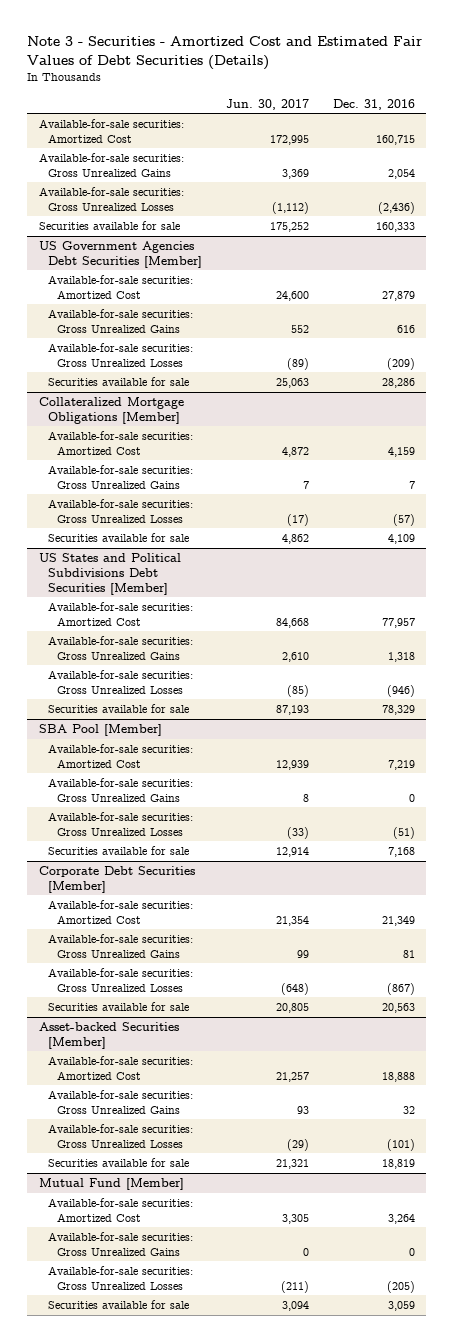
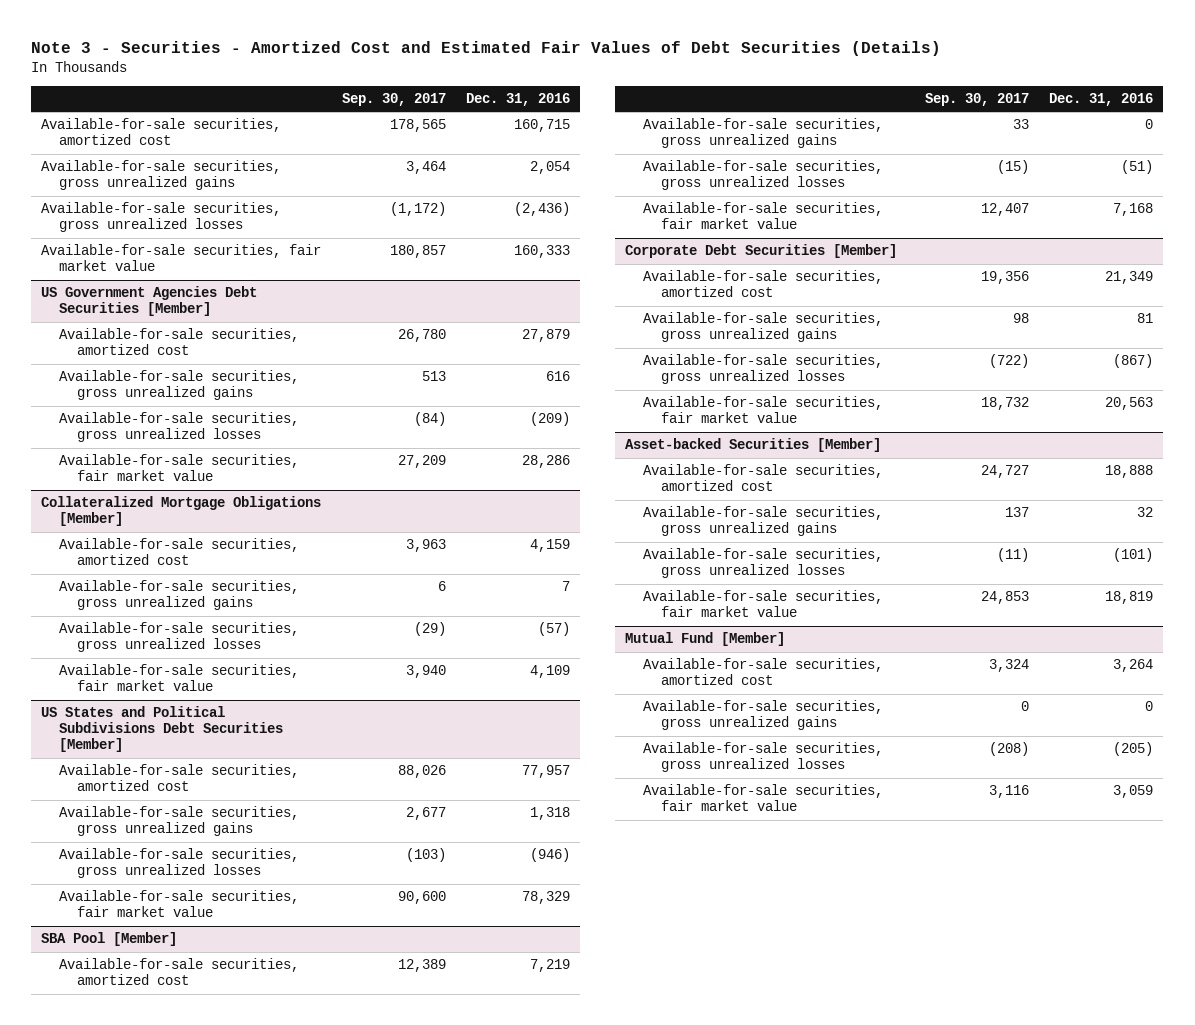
- | Jun. 30, 2017 | Dec. 31, 2016
+ | Sep. 30, 2017 | Dec. 31, 2016
- Available-for-sale securities: Amortized Cost | 172,995 | 160,715
- Available-for-sale securities: Gross Unrealized Gains | 3,369 | 2,054
- Available-for-sale securities: Gross Unrealized Losses | (1,112) | (2,436)
- Securities available for sale | 175,252 | 160,333
+ Available-for-sale securities, amortized cost | 178,565 | 160,715
+ Available-for-sale securities, gross unrealized gains | 3,464 | 2,054
+ Available-for-sale securities, gross unrealized losses | (1,172) | (2,436)
+ Available-for-sale securities, fair market value | 180,857 | 160,333
@ US Government Agencies Debt Securities [Member]
- Available-for-sale securities: Amortized Cost | 24,600 | 27,879
- Available-for-sale securities: Gross Unrealized Gains | 552 | 616
- Available-for-sale securities: Gross Unrealized Losses | (89) | (209)
- Securities available for sale | 25,063 | 28,286
+ Available-for-sale securities, amortized cost | 26,780 | 27,879
+ Available-for-sale securities, gross unrealized gains | 513 | 616
+ Available-for-sale securities, gross unrealized losses | (84) | (209)
+ Available-for-sale securities, fair market value | 27,209 | 28,286
@ Collateralized Mortgage Obligations [Member]
- Available-for-sale securities: Amortized Cost | 4,872 | 4,159
- Available-for-sale securities: Gross Unrealized Gains | 7 | 7
- Available-for-sale securities: Gross Unrealized Losses | (17) | (57)
- Securities available for sale | 4,862 | 4,109
+ Available-for-sale securities, amortized cost | 3,963 | 4,159
+ Available-for-sale securities, gross unrealized gains | 6 | 7
+ Available-for-sale securities, gross unrealized losses | (29) | (57)
+ Available-for-sale securities, fair market value | 3,940 | 4,109
@ US States and Political Subdivisions Debt Securities [Member]
- Available-for-sale securities: Amortized Cost | 84,668 | 77,957
- Available-for-sale securities: Gross Unrealized Gains | 2,610 | 1,318
- Available-for-sale securities: Gross Unrealized Losses | (85) | (946)
- Securities available for sale | 87,193 | 78,329
+ Available-for-sale securities, amortized cost | 88,026 | 77,957
+ Available-for-sale securities, gross unrealized gains | 2,677 | 1,318
+ Available-for-sale securities, gross unrealized losses | (103) | (946)
+ Available-for-sale securities, fair market value | 90,600 | 78,329
@ SBA Pool [Member]
- Available-for-sale securities: Amortized Cost | 12,939 | 7,219
- Available-for-sale securities: Gross Unrealized Gains | 8 | 0
- Available-for-sale securities: Gross Unrealized Losses | (33) | (51)
- Securities available for sale | 12,914 | 7,168
+ Available-for-sale securities, amortized cost | 12,389 | 7,219
+ Available-for-sale securities, gross unrealized gains | 33 | 0
+ Available-for-sale securities, gross unrealized losses | (15) | (51)
+ Available-for-sale securities, fair market value | 12,407 | 7,168
@ Corporate Debt Securities [Member]
- Available-for-sale securities: Amortized Cost | 21,354 | 21,349
- Available-for-sale securities: Gross Unrealized Gains | 99 | 81
- Available-for-sale securities: Gross Unrealized Losses | (648) | (867)
- Securities available for sale | 20,805 | 20,563
+ Available-for-sale securities, amortized cost | 19,356 | 21,349
+ Available-for-sale securities, gross unrealized gains | 98 | 81
+ Available-for-sale securities, gross unrealized losses | (722) | (867)
+ Available-for-sale securities, fair market value | 18,732 | 20,563
@ Asset-backed Securities [Member]
- Available-for-sale securities: Amortized Cost | 21,257 | 18,888
- Available-for-sale securities: Gross Unrealized Gains | 93 | 32
- Available-for-sale securities: Gross Unrealized Losses | (29) | (101)
- Securities available for sale | 21,321 | 18,819
+ Available-for-sale securities, amortized cost | 24,727 | 18,888
+ Available-for-sale securities, gross unrealized gains | 137 | 32
+ Available-for-sale securities, gross unrealized losses | (11) | (101)
+ Available-for-sale securities, fair market value | 24,853 | 18,819
@ Mutual Fund [Member]
- Available-for-sale securities: Amortized Cost | 3,305 | 3,264
- Available-for-sale securities: Gross Unrealized Gains | 0 | 0
- Available-for-sale securities: Gross Unrealized Losses | (211) | (205)
- Securities available for sale | 3,094 | 3,059
+ Available-for-sale securities, amortized cost | 3,324 | 3,264
+ Available-for-sale securities, gross unrealized gains | 0 | 0
+ Available-for-sale securities, gross unrealized losses | (208) | (205)
+ Available-for-sale securities, fair market value | 3,116 | 3,059

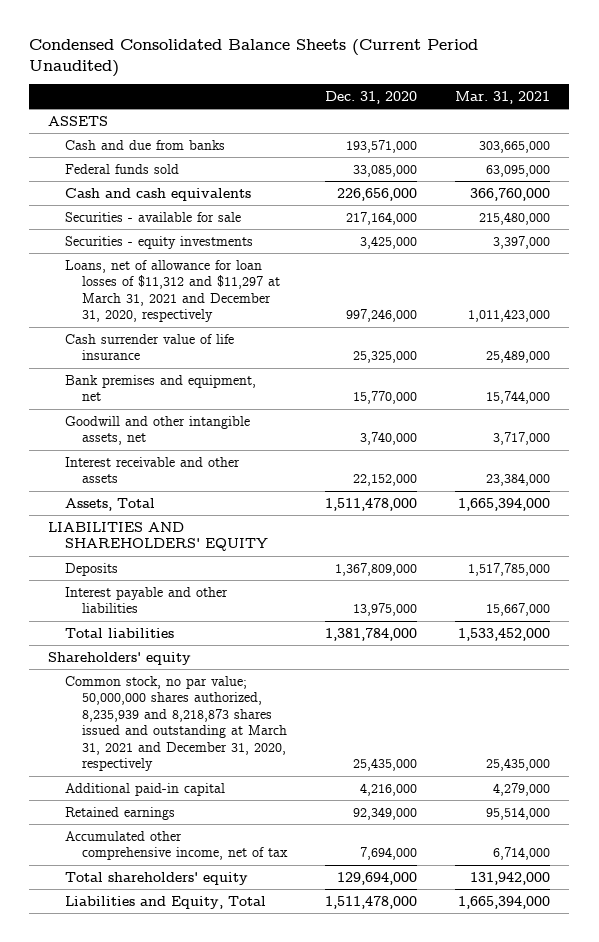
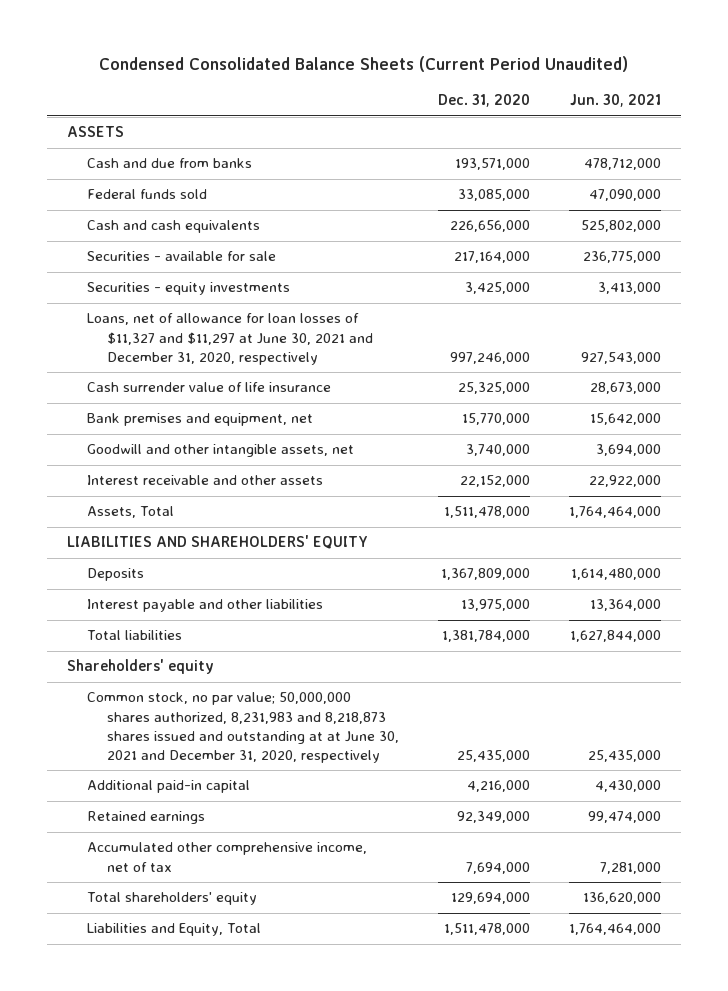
- | Dec. 31, 2020 | Mar. 31, 2021
+ | Dec. 31, 2020 | Jun. 30, 2021
- Loans, net of allowance for loan losses of $11,312 and $11,297 at March 31, 2021 and December 31, 2020, respectively | 997,246,000 | 1,011,423,000
+ Loans, net of allowance for loan losses of $11,327 and $11,297 at June 30, 2021 and December 31, 2020, respectively | 997,246,000 | 927,543,000
- Common stock, no par value; 50,000,000 shares authorized, 8,235,939 and 8,218,873 shares issued and outstanding at March 31, 2021 and December 31, 2020, respectively | 25,435,000 | 25,435,000
+ Common stock, no par value; 50,000,000 shares authorized, 8,231,983 and 8,218,873 shares issued and outstanding at at June 30, 2021 and December 31, 2020, respectively | 25,435,000 | 25,435,000

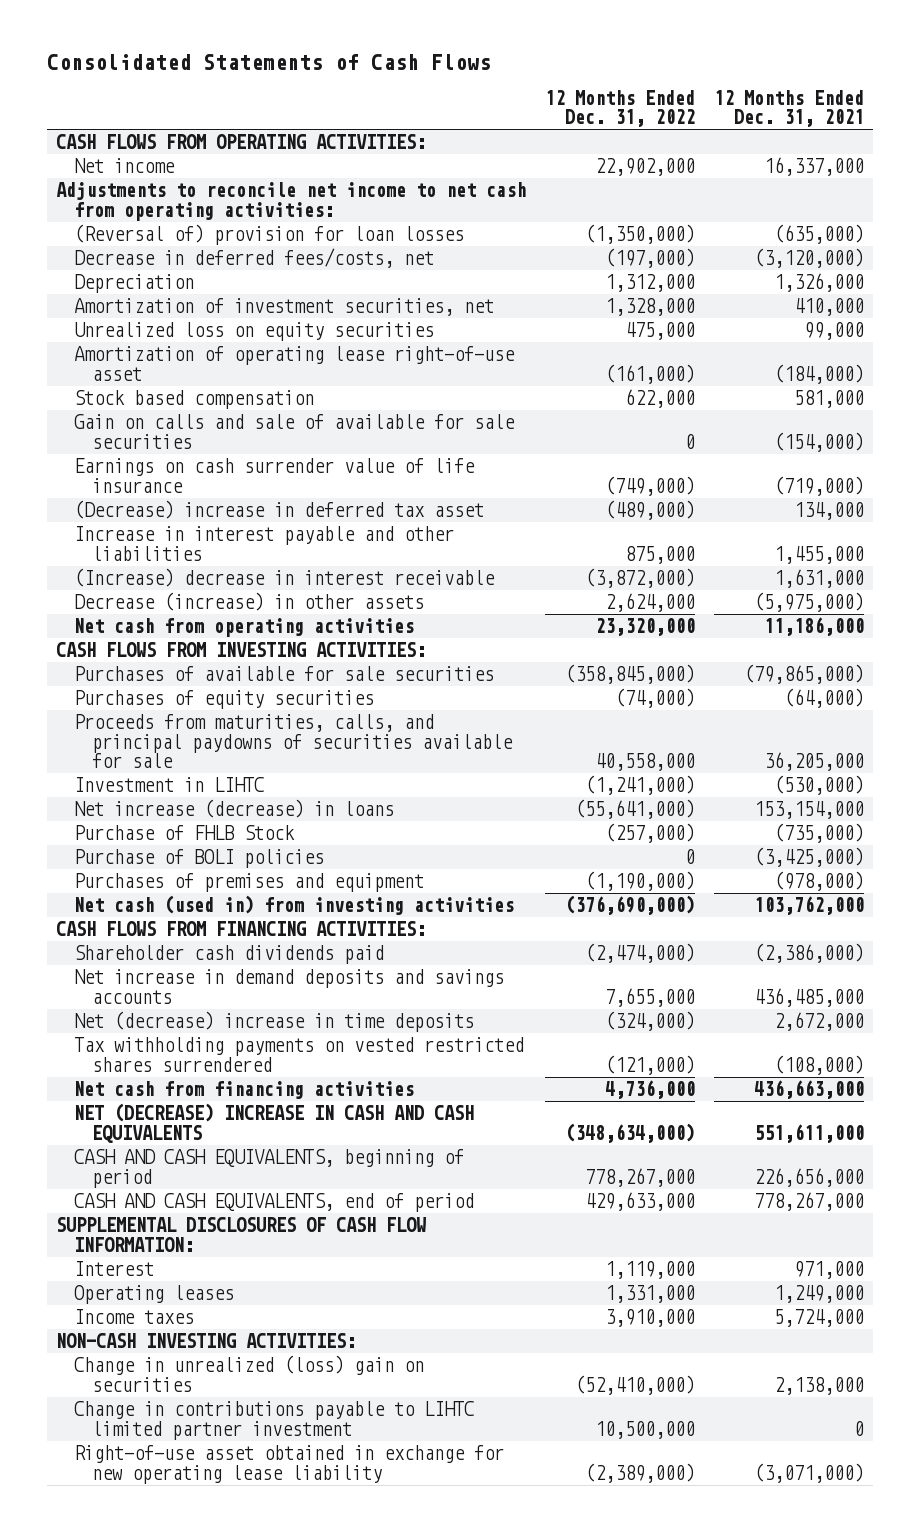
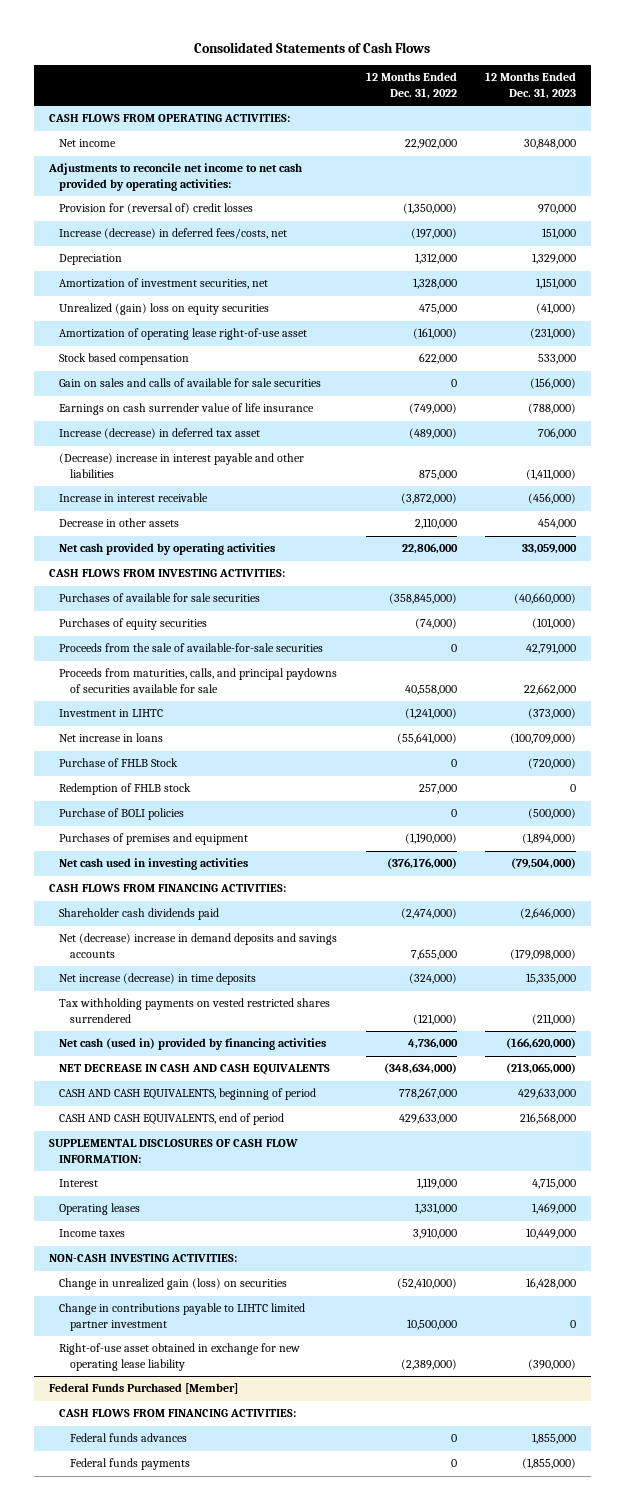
- | 12 Months Ended Dec. 31, 2022 | 12 Months Ended Dec. 31, 2021
+ | 12 Months Ended Dec. 31, 2022 | 12 Months Ended Dec. 31, 2023
- Adjustments to reconcile net income to net cash from operating activities:
- (Reversal of) provision for loan losses | (1,350,000) | (635,000)
- Decrease in deferred fees/costs, net | (197,000) | (3,120,000)
+ Adjustments to reconcile net income to net cash provided by operating activities:
+ Provision for (reversal of) credit losses | (1,350,000) | 970,000
+ Increase (decrease) in deferred fees/costs, net | (197,000) | 151,000
- Unrealized loss on equity securities | 475,000 | 99,000
+ Unrealized (gain) loss on equity securities | 475,000 | (41,000)
- Gain on calls and sale of available for sale securities | 0 | (154,000)
+ Gain on sales and calls of available for sale securities | 0 | (156,000)
- (Decrease) increase in deferred tax asset | (489,000) | 134,000
- Increase in interest payable and other liabilities | 875,000 | 1,455,000
- (Increase) decrease in interest receivable | (3,872,000) | 1,631,000
- Decrease (increase) in other assets | 2,624,000 | (5,975,000)
- Net cash from operating activities | 23,320,000 | 11,186,000
+ Increase (decrease) in deferred tax asset | (489,000) | 706,000
+ (Decrease) increase in interest payable and other liabilities | 875,000 | (1,411,000)
+ Increase in interest receivable | (3,872,000) | (456,000)
+ Decrease in other assets | 2,110,000 | 454,000
+ Net cash provided by operating activities | 22,806,000 | 33,059,000
+ Proceeds from the sale of available-for-sale securities | 0 | 42,791,000
- Net increase (decrease) in loans | (55,641,000) | 153,154,000
- Purchase of FHLB Stock | (257,000) | (735,000)
+ Net increase in loans | (55,641,000) | (100,709,000)
+ Purchase of FHLB Stock | 0 | (720,000)
+ Redemption of FHLB stock | 257,000 | 0
- Net cash (used in) from investing activities | (376,690,000) | 103,762,000
+ Net cash used in investing activities | (376,176,000) | (79,504,000)
- Net increase in demand deposits and savings accounts | 7,655,000 | 436,485,000
- Net (decrease) increase in time deposits | (324,000) | 2,672,000
+ Net (decrease) increase in demand deposits and savings accounts | 7,655,000 | (179,098,000)
+ Net increase (decrease) in time deposits | (324,000) | 15,335,000
- Net cash from financing activities | 4,736,000 | 436,663,000
- NET (DECREASE) INCREASE IN CASH AND CASH EQUIVALENTS | (348,634,000) | 551,611,000
+ Net cash (used in) provided by financing activities | 4,736,000 | (166,620,000)
+ NET DECREASE IN CASH AND CASH EQUIVALENTS | (348,634,000) | (213,065,000)
- Change in unrealized (loss) gain on securities | (52,410,000) | 2,138,000
+ Change in unrealized gain (loss) on securities | (52,410,000) | 16,428,000
+ Federal Funds Purchased [Member]
+ CASH FLOWS FROM FINANCING ACTIVITIES:
+ Federal funds advances | 0 | 1,855,000
+ Federal funds payments | 0 | (1,855,000)

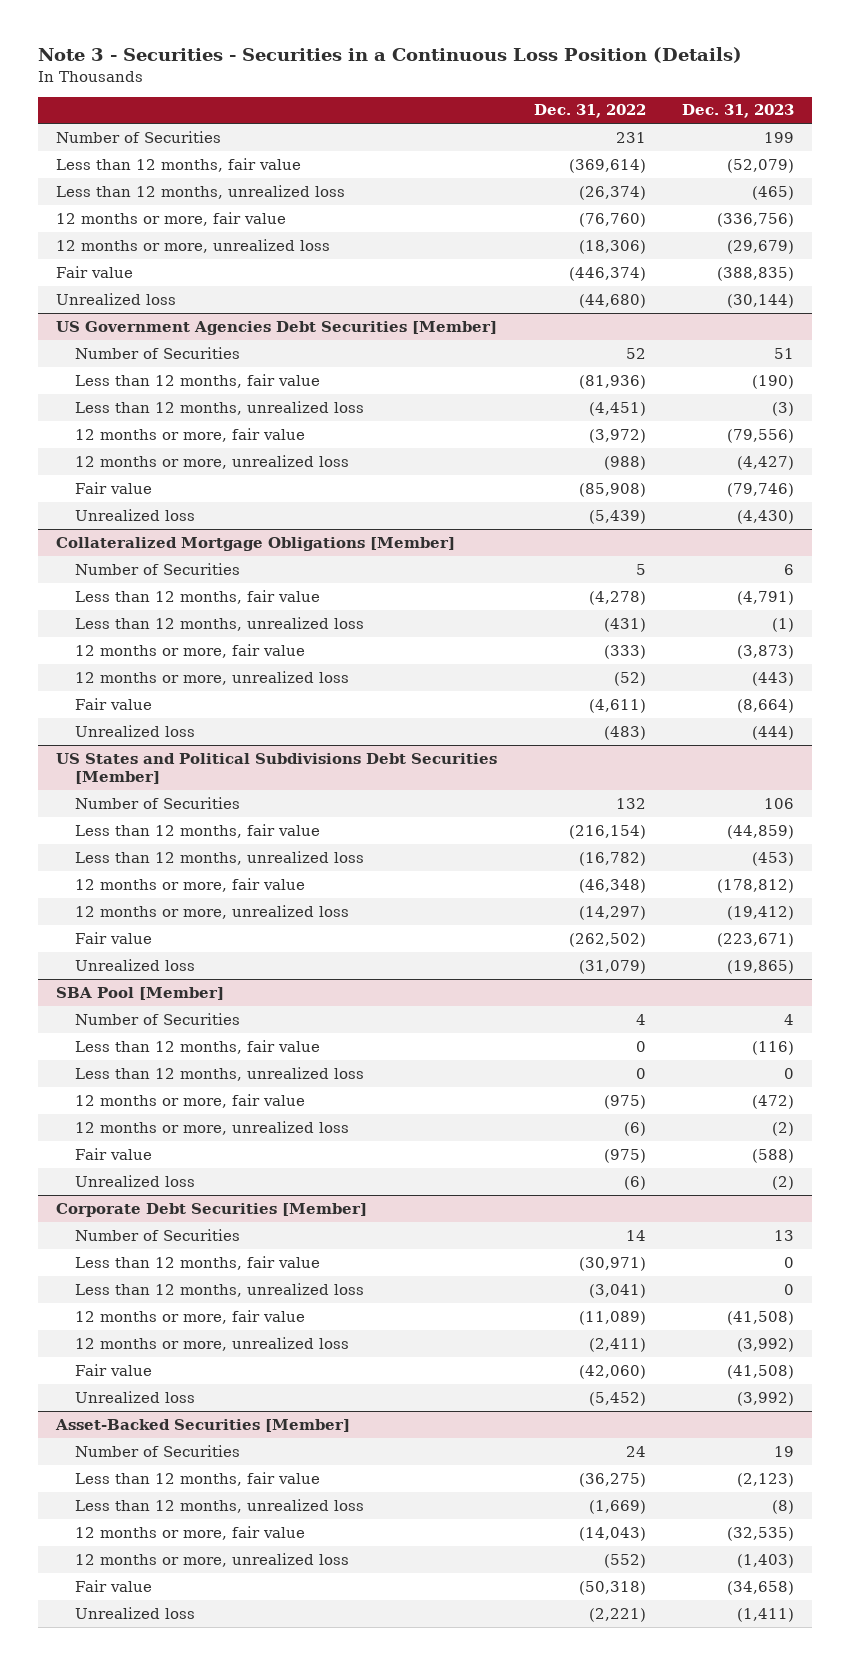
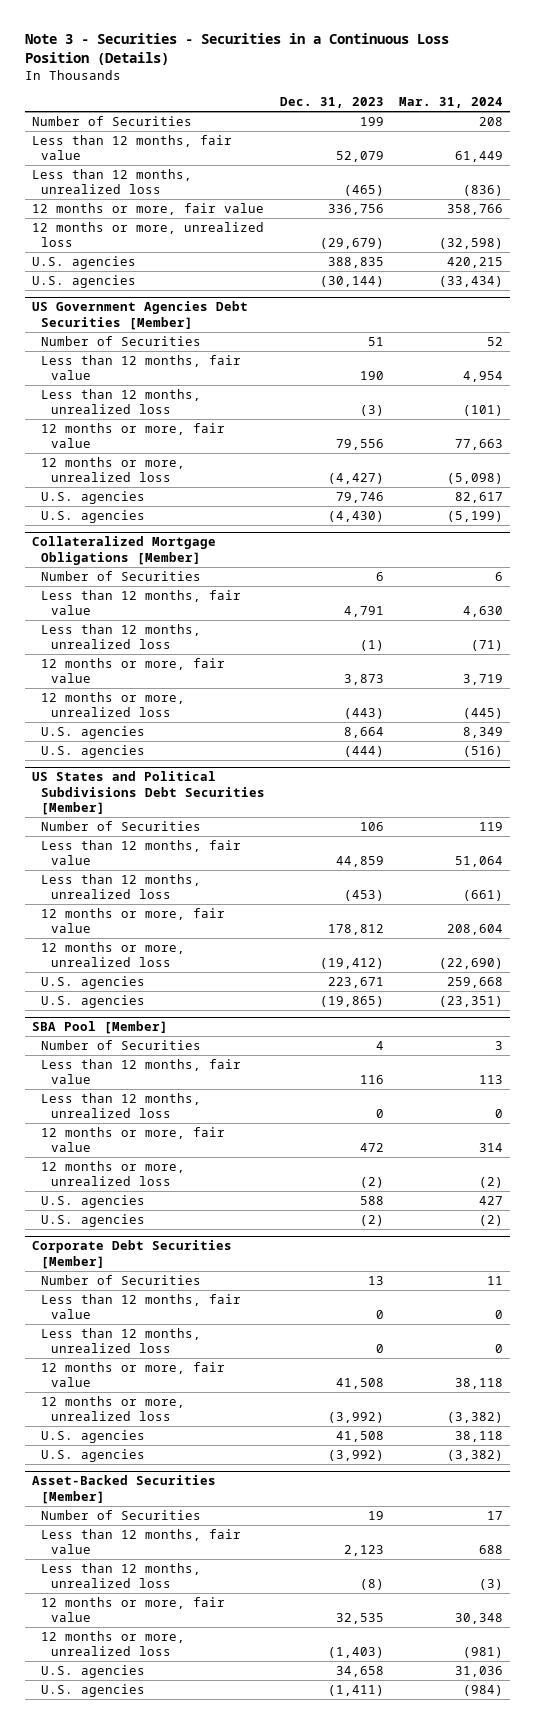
- | Dec. 31, 2022 | Dec. 31, 2023
+ | Dec. 31, 2023 | Mar. 31, 2024
- Less than 12 months, fair value | (369,614) | (52,079)
+ Less than 12 months, fair value | 52,079 | 61,449
- 12 months or more, fair value | (76,760) | (336,756)
+ 12 months or more, fair value | 336,756 | 358,766
- Fair value | (446,374) | (388,835)
- Unrealized loss | (44,680) | (30,144)
+ U.S. agencies | 388,835 | 420,215
+ U.S. agencies | (30,144) | (33,434)
@ US Government Agencies Debt Securities [Member]
- Less than 12 months, fair value | (81,936) | (190)
+ Less than 12 months, fair value | 190 | 4,954
- 12 months or more, fair value | (3,972) | (79,556)
+ 12 months or more, fair value | 79,556 | 77,663
- Fair value | (85,908) | (79,746)
- Unrealized loss | (5,439) | (4,430)
+ U.S. agencies | 79,746 | 82,617
+ U.S. agencies | (4,430) | (5,199)
@ Collateralized Mortgage Obligations [Member]
- Less than 12 months, fair value | (4,278) | (4,791)
+ Less than 12 months, fair value | 4,791 | 4,630
- 12 months or more, fair value | (333) | (3,873)
+ 12 months or more, fair value | 3,873 | 3,719
- Fair value | (4,611) | (8,664)
- Unrealized loss | (483) | (444)
+ U.S. agencies | 8,664 | 8,349
+ U.S. agencies | (444) | (516)
@ US States and Political Subdivisions Debt Securities [Member]
- Less than 12 months, fair value | (216,154) | (44,859)
+ Less than 12 months, fair value | 44,859 | 51,064
- 12 months or more, fair value | (46,348) | (178,812)
+ 12 months or more, fair value | 178,812 | 208,604
- Fair value | (262,502) | (223,671)
- Unrealized loss | (31,079) | (19,865)
+ U.S. agencies | 223,671 | 259,668
+ U.S. agencies | (19,865) | (23,351)
@ SBA Pool [Member]
- Less than 12 months, fair value | 0 | (116)
+ Less than 12 months, fair value | 116 | 113
- 12 months or more, fair value | (975) | (472)
+ 12 months or more, fair value | 472 | 314
- Fair value | (975) | (588)
- Unrealized loss | (6) | (2)
+ U.S. agencies | 588 | 427
+ U.S. agencies | (2) | (2)
@ Corporate Debt Securities [Member]
- 12 months or more, fair value | (11,089) | (41,508)
+ 12 months or more, fair value | 41,508 | 38,118
- Fair value | (42,060) | (41,508)
- Unrealized loss | (5,452) | (3,992)
+ U.S. agencies | 41,508 | 38,118
+ U.S. agencies | (3,992) | (3,382)
@ Asset-Backed Securities [Member]
- Less than 12 months, fair value | (36,275) | (2,123)
+ Less than 12 months, fair value | 2,123 | 688
- 12 months or more, fair value | (14,043) | (32,535)
+ 12 months or more, fair value | 32,535 | 30,348
- Fair value | (50,318) | (34,658)
- Unrealized loss | (2,221) | (1,411)
+ U.S. agencies | 34,658 | 31,036
+ U.S. agencies | (1,411) | (984)

